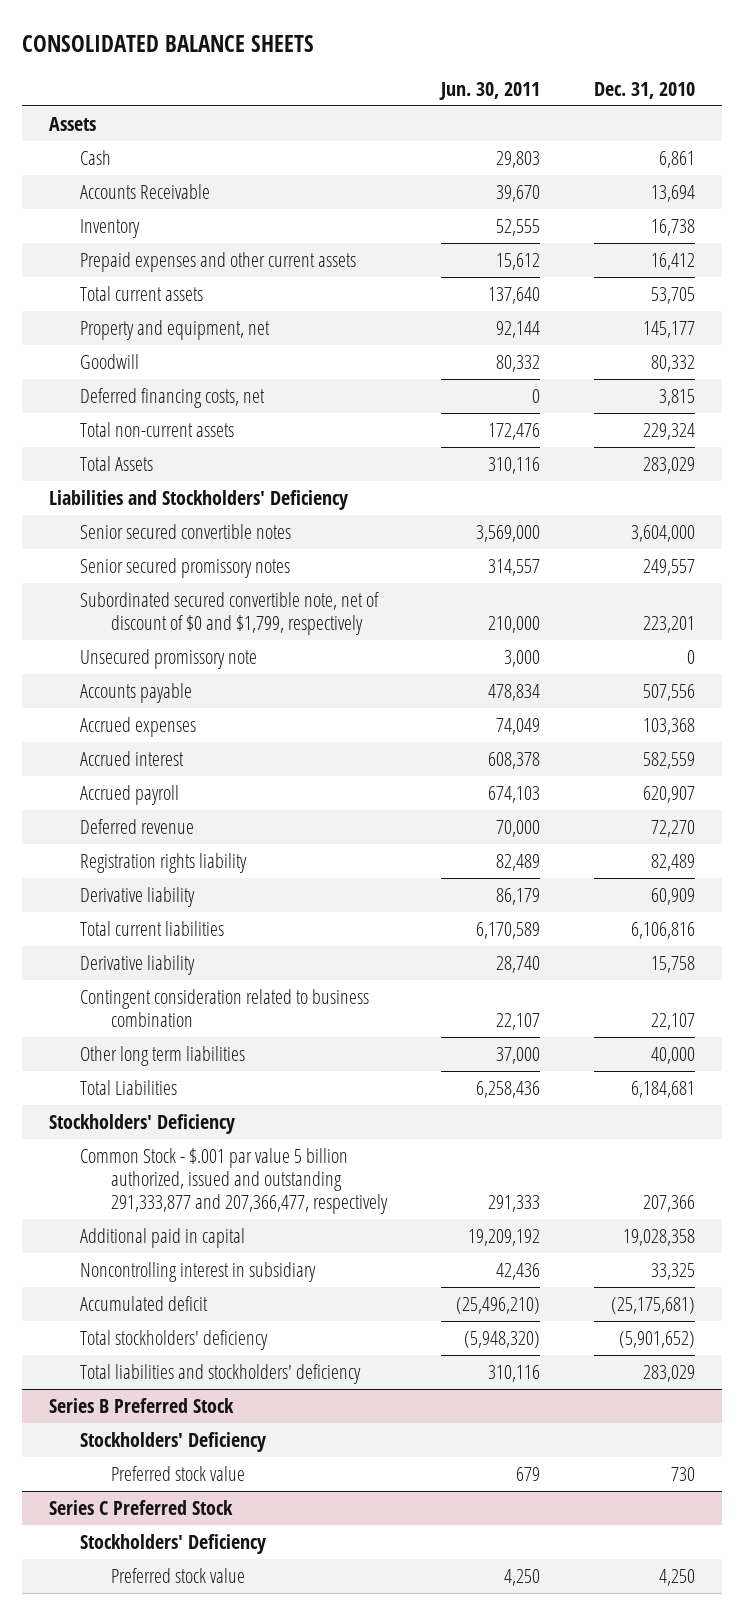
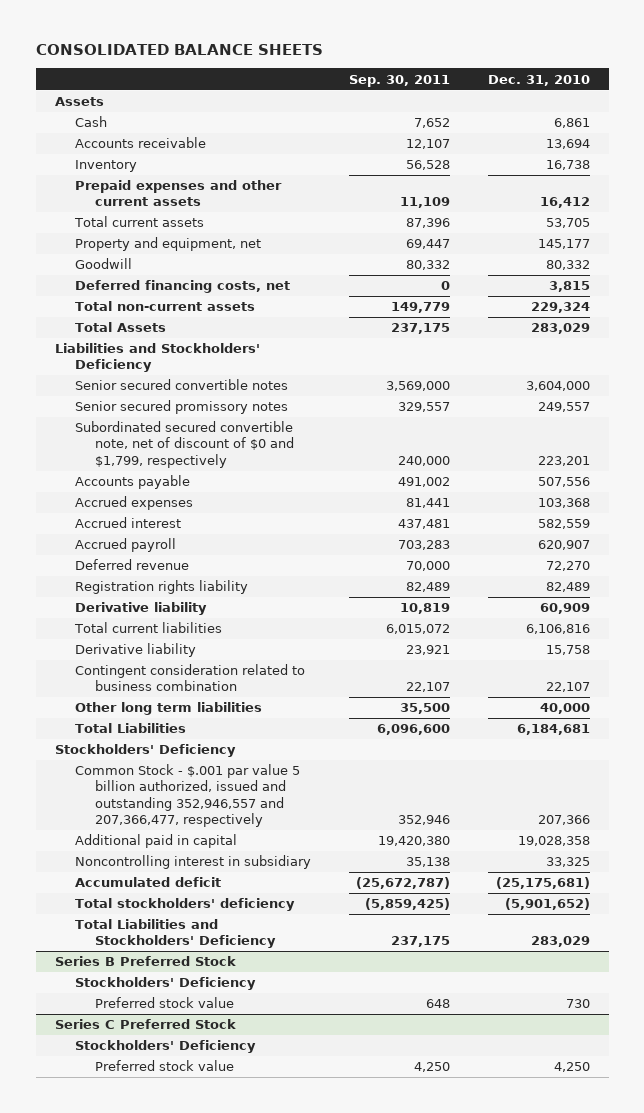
- | Jun. 30, 2011 | Dec. 31, 2010
+ | Sep. 30, 2011 | Dec. 31, 2010
- Accounts Receivable | 39,670 | 13,694
+ Accounts receivable | 12,107 | 13,694
- Unsecured promissory note | 3,000 | 0
- Common Stock - $.001 par value 5 billion authorized, issued and outstanding 291,333,877 and 207,366,477, respectively | 291,333 | 207,366
+ Common Stock - $.001 par value 5 billion authorized, issued and outstanding 352,946,557 and 207,366,477, respectively | 352,946 | 207,366
- Total liabilities and stockholders' deficiency | 310,116 | 283,029
+ Total Liabilities and Stockholders' Deficiency | 237,175 | 283,029

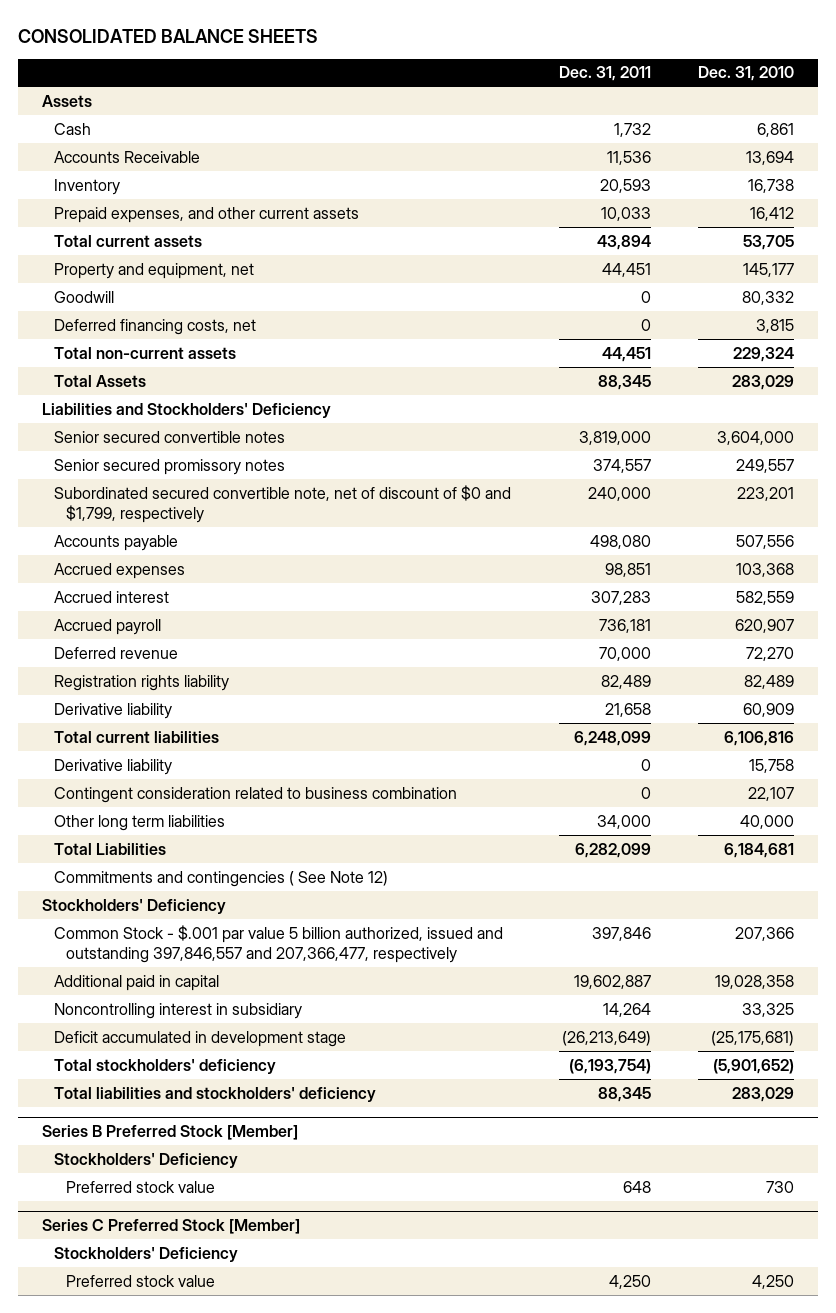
- | Sep. 30, 2011 | Dec. 31, 2010
+ | Dec. 31, 2011 | Dec. 31, 2010
- Accounts receivable | 12,107 | 13,694
+ Accounts Receivable | 11,536 | 13,694
- Prepaid expenses and other current assets | 11,109 | 16,412
+ Prepaid expenses, and other current assets | 10,033 | 16,412
+ Commitments and contingencies ( See Note 12)
- Common Stock - $.001 par value 5 billion authorized, issued and outstanding 352,946,557 and 207,366,477, respectively | 352,946 | 207,366
+ Common Stock - $.001 par value 5 billion authorized, issued and outstanding 397,846,557 and 207,366,477, respectively | 397,846 | 207,366
- Accumulated deficit | (25,672,787) | (25,175,681)
+ Deficit accumulated in development stage | (26,213,649) | (25,175,681)
- Total Liabilities and Stockholders' Deficiency | 237,175 | 283,029
- Series B Preferred Stock
+ Total liabilities and stockholders' deficiency | 88,345 | 283,029
+ Series B Preferred Stock [Member]
- Series C Preferred Stock
+ Series C Preferred Stock [Member]

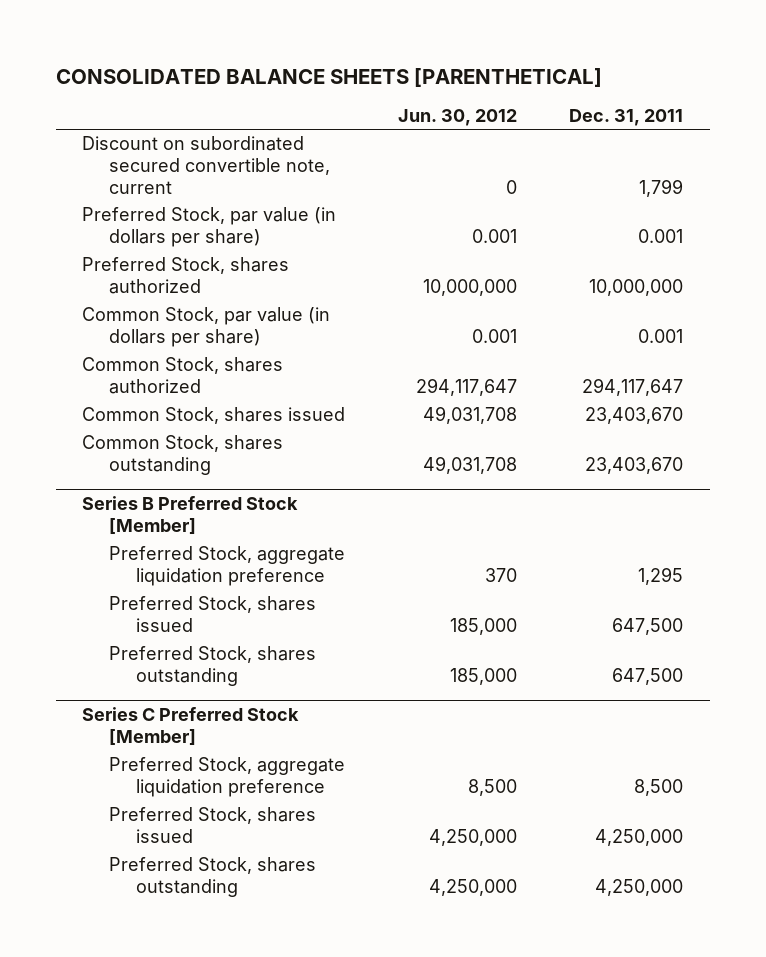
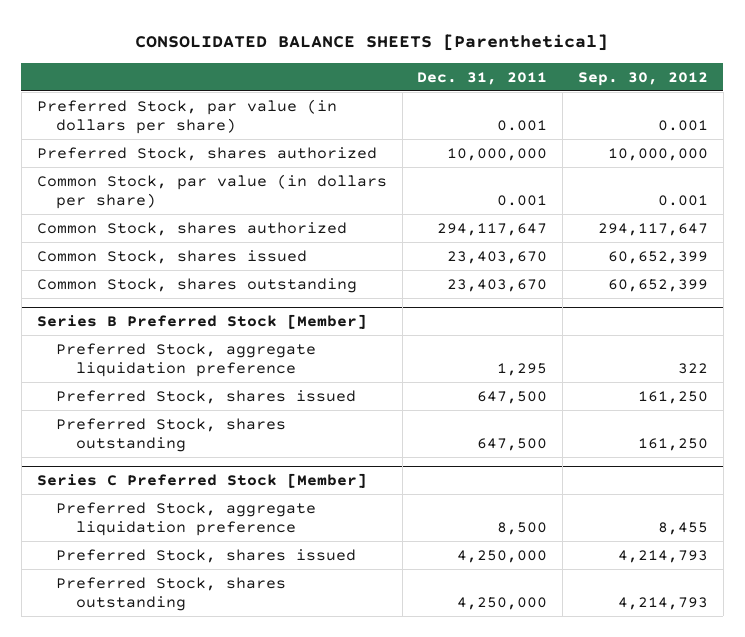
- CONSOLIDATED BALANCE SHEETS [PARENTHETICAL]
+ CONSOLIDATED BALANCE SHEETS [Parenthetical]
- | Jun. 30, 2012 | Dec. 31, 2011
+ | Dec. 31, 2011 | Sep. 30, 2012
- Discount on subordinated secured convertible note, current | 0 | 1,799

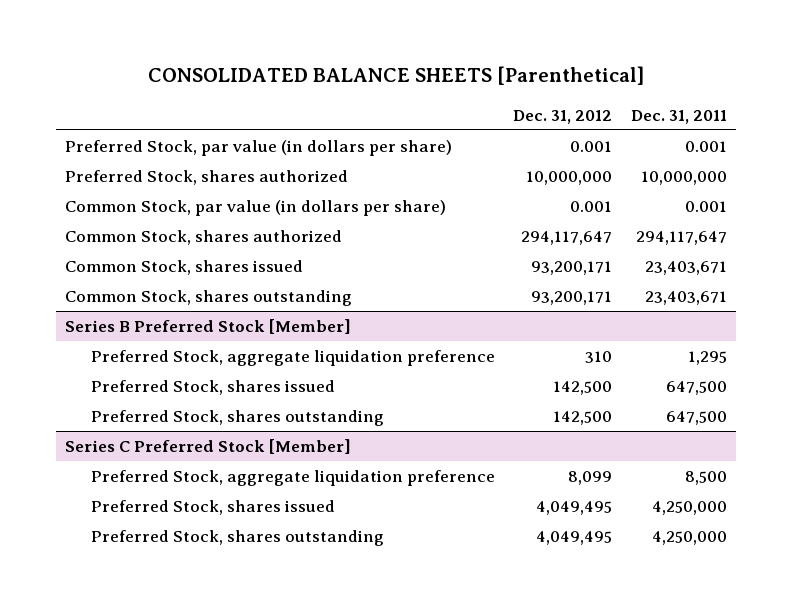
- | Dec. 31, 2011 | Sep. 30, 2012
+ | Dec. 31, 2012 | Dec. 31, 2011
- Common Stock, shares issued | 23,403,670 | 60,652,399
- Common Stock, shares outstanding | 23,403,670 | 60,652,399
+ Common Stock, shares issued | 93,200,171 | 23,403,671
+ Common Stock, shares outstanding | 93,200,171 | 23,403,671

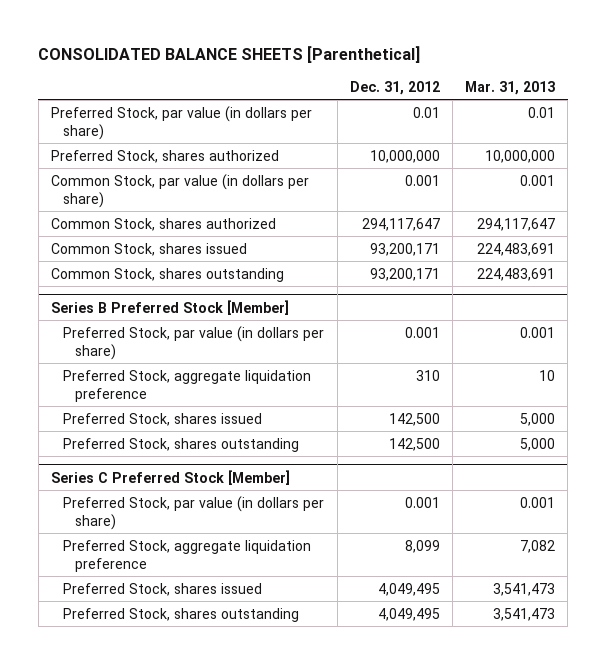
- | Dec. 31, 2012 | Dec. 31, 2011
+ | Dec. 31, 2012 | Mar. 31, 2013
- Preferred Stock, par value (in dollars per share) | 0.001 | 0.001
+ Preferred Stock, par value (in dollars per share) | 0.01 | 0.01
@ Series B Preferred Stock [Member]
+ Preferred Stock, par value (in dollars per share) | 0.001 | 0.001
@ Series C Preferred Stock [Member]
+ Preferred Stock, par value (in dollars per share) | 0.001 | 0.001

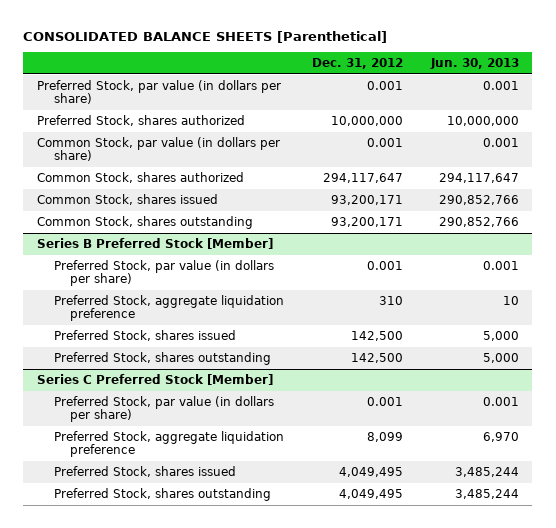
- | Dec. 31, 2012 | Mar. 31, 2013
+ | Dec. 31, 2012 | Jun. 30, 2013
- Preferred Stock, par value (in dollars per share) | 0.01 | 0.01
+ Preferred Stock, par value (in dollars per share) | 0.001 | 0.001

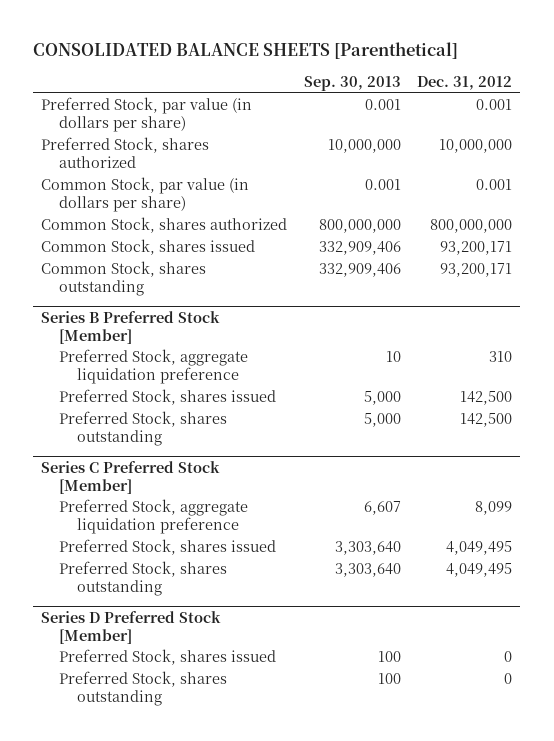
- | Dec. 31, 2012 | Jun. 30, 2013
+ | Sep. 30, 2013 | Dec. 31, 2012
- Common Stock, shares authorized | 294,117,647 | 294,117,647
+ Common Stock, shares authorized | 800,000,000 | 800,000,000
@ Series B Preferred Stock [Member]
- Preferred Stock, par value (in dollars per share) | 0.001 | 0.001
@ Series C Preferred Stock [Member]
- Preferred Stock, par value (in dollars per share) | 0.001 | 0.001
+ Series D Preferred Stock [Member]
+ Preferred Stock, shares issued | 100 | 0
+ Preferred Stock, shares outstanding | 100 | 0

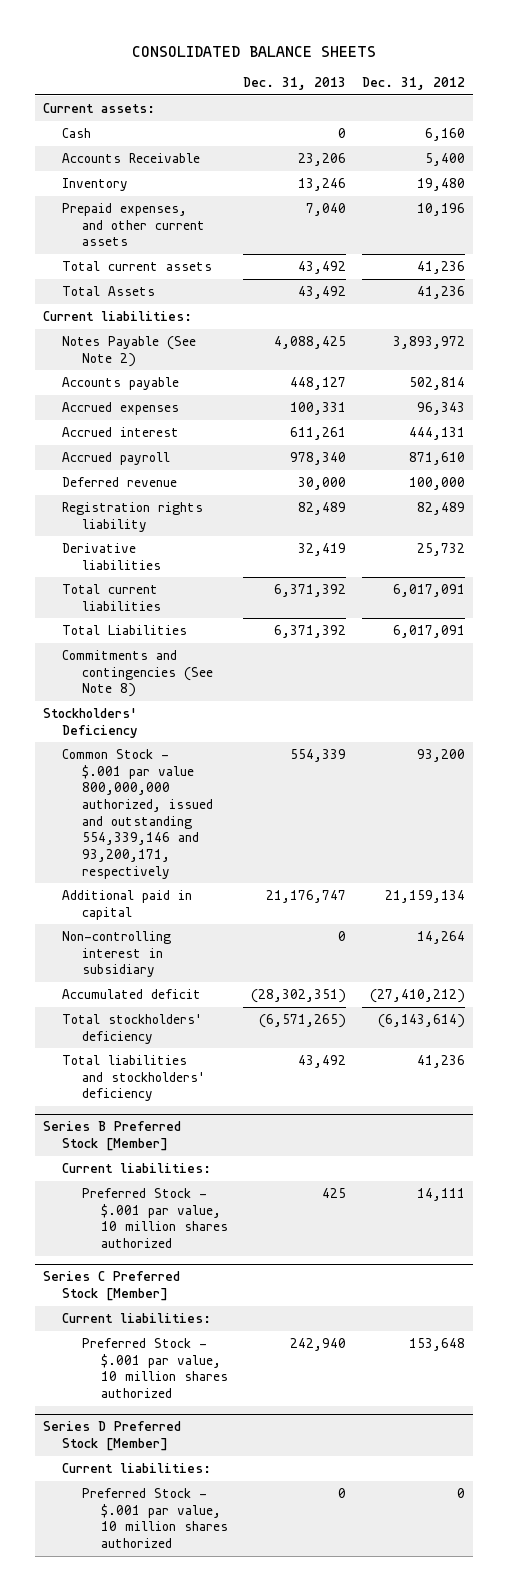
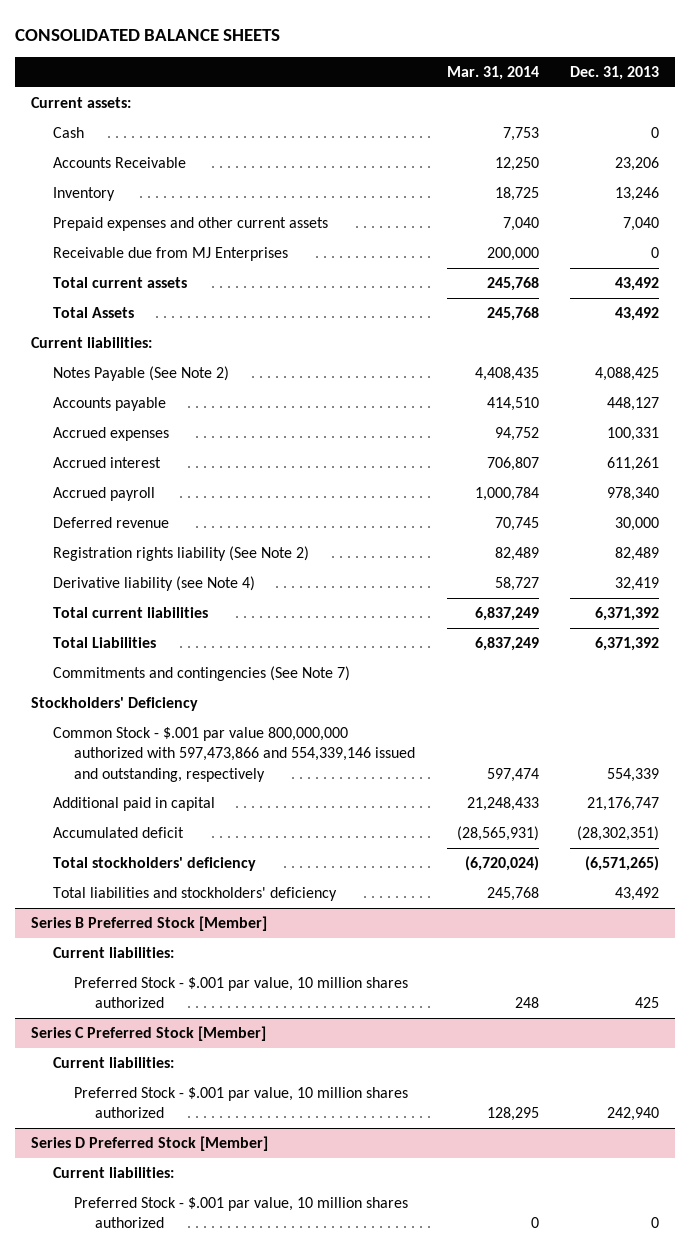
- | Dec. 31, 2013 | Dec. 31, 2012
+ | Mar. 31, 2014 | Dec. 31, 2013
- Prepaid expenses, and other current assets | 7,040 | 10,196
+ Prepaid expenses and other current assets | 7,040 | 7,040
+ Receivable due from MJ Enterprises | 200,000 | 0
- Registration rights liability | 82,489 | 82,489
- Derivative liabilities | 32,419 | 25,732
+ Registration rights liability (See Note 2) | 82,489 | 82,489
+ Derivative liability (see Note 4) | 58,727 | 32,419
- Commitments and contingencies (See Note 8)
+ Commitments and contingencies (See Note 7)
- Common Stock - $.001 par value 800,000,000 authorized, issued and outstanding 554,339,146 and 93,200,171, respectively | 554,339 | 93,200
+ Common Stock - $.001 par value 800,000,000 authorized with 597,473,866 and 554,339,146 issued and outstanding, respectively | 597,474 | 554,339
- Non-controlling interest in subsidiary | 0 | 14,264

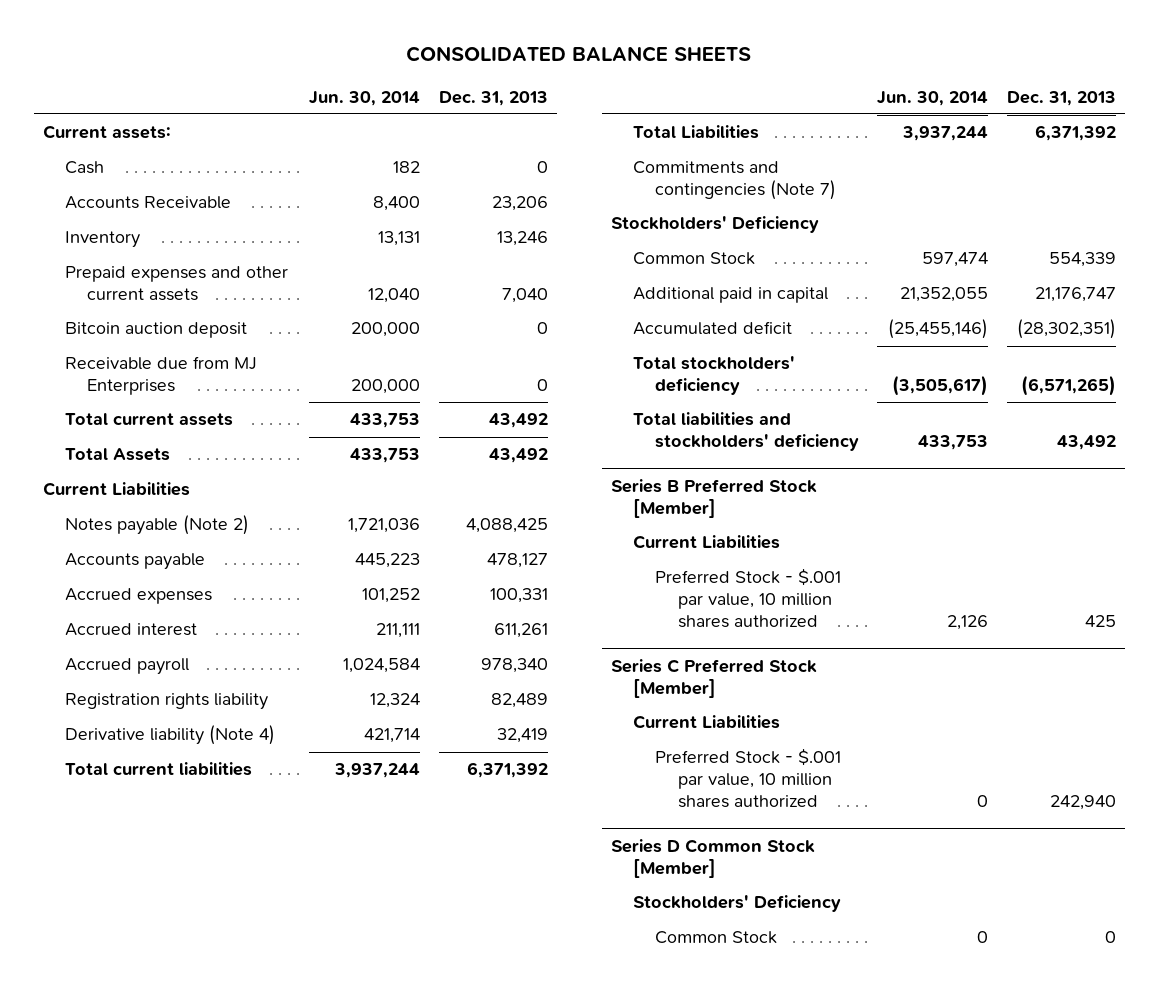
- | Mar. 31, 2014 | Dec. 31, 2013
+ | Jun. 30, 2014 | Dec. 31, 2013
+ Bitcoin auction deposit | 200,000 | 0
- Current liabilities:
- Notes Payable (See Note 2) | 4,408,435 | 4,088,425
- Accounts payable | 414,510 | 448,127
+ Current Liabilities
+ Notes payable (Note 2) | 1,721,036 | 4,088,425
+ Accounts payable | 445,223 | 478,127
- Deferred revenue | 70,745 | 30,000
- Registration rights liability (See Note 2) | 82,489 | 82,489
- Derivative liability (see Note 4) | 58,727 | 32,419
+ Registration rights liability | 12,324 | 82,489
+ Derivative liability (Note 4) | 421,714 | 32,419
- Commitments and contingencies (See Note 7)
+ Commitments and contingencies (Note 7)
- Common Stock - $.001 par value 800,000,000 authorized with 597,473,866 and 554,339,146 issued and outstanding, respectively | 597,474 | 554,339
+ Common Stock | 597,474 | 554,339
@ Series B Preferred Stock [Member]
- Current liabilities:
+ Current Liabilities
@ Series C Preferred Stock [Member]
- Current liabilities:
+ Current Liabilities
- Series D Preferred Stock [Member]
- Current liabilities:
- Preferred Stock - $.001 par value, 10 million shares authorized | 0 | 0
+ Series D Common Stock [Member]
+ Stockholders' Deficiency
+ Common Stock | 0 | 0

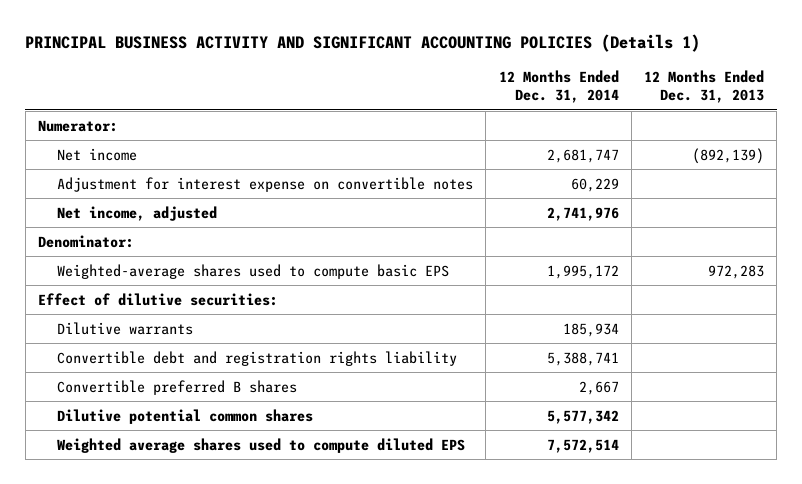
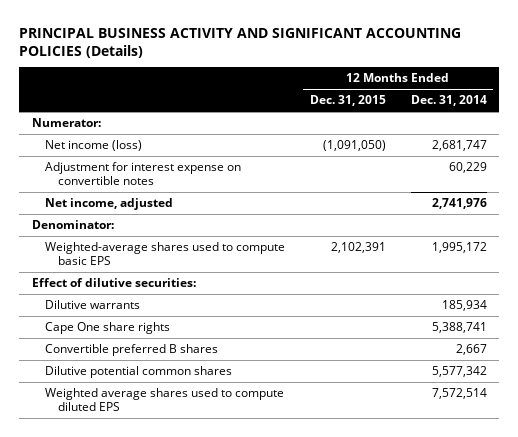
- PRINCIPAL BUSINESS ACTIVITY AND SIGNIFICANT ACCOUNTING POLICIES (Details 1)
+ PRINCIPAL BUSINESS ACTIVITY AND SIGNIFICANT ACCOUNTING POLICIES (Details)
- | 12 Months Ended Dec. 31, 2014 | 12 Months Ended Dec. 31, 2013
+ | 12 Months Ended Dec. 31, 2015 | 12 Months Ended Dec. 31, 2014
- Net income | 2,681,747 | (892,139)
+ Net income (loss) | (1,091,050) | 2,681,747
- Convertible debt and registration rights liability | 5,388,741 |
+ Cape One share rights | | 5,388,741

